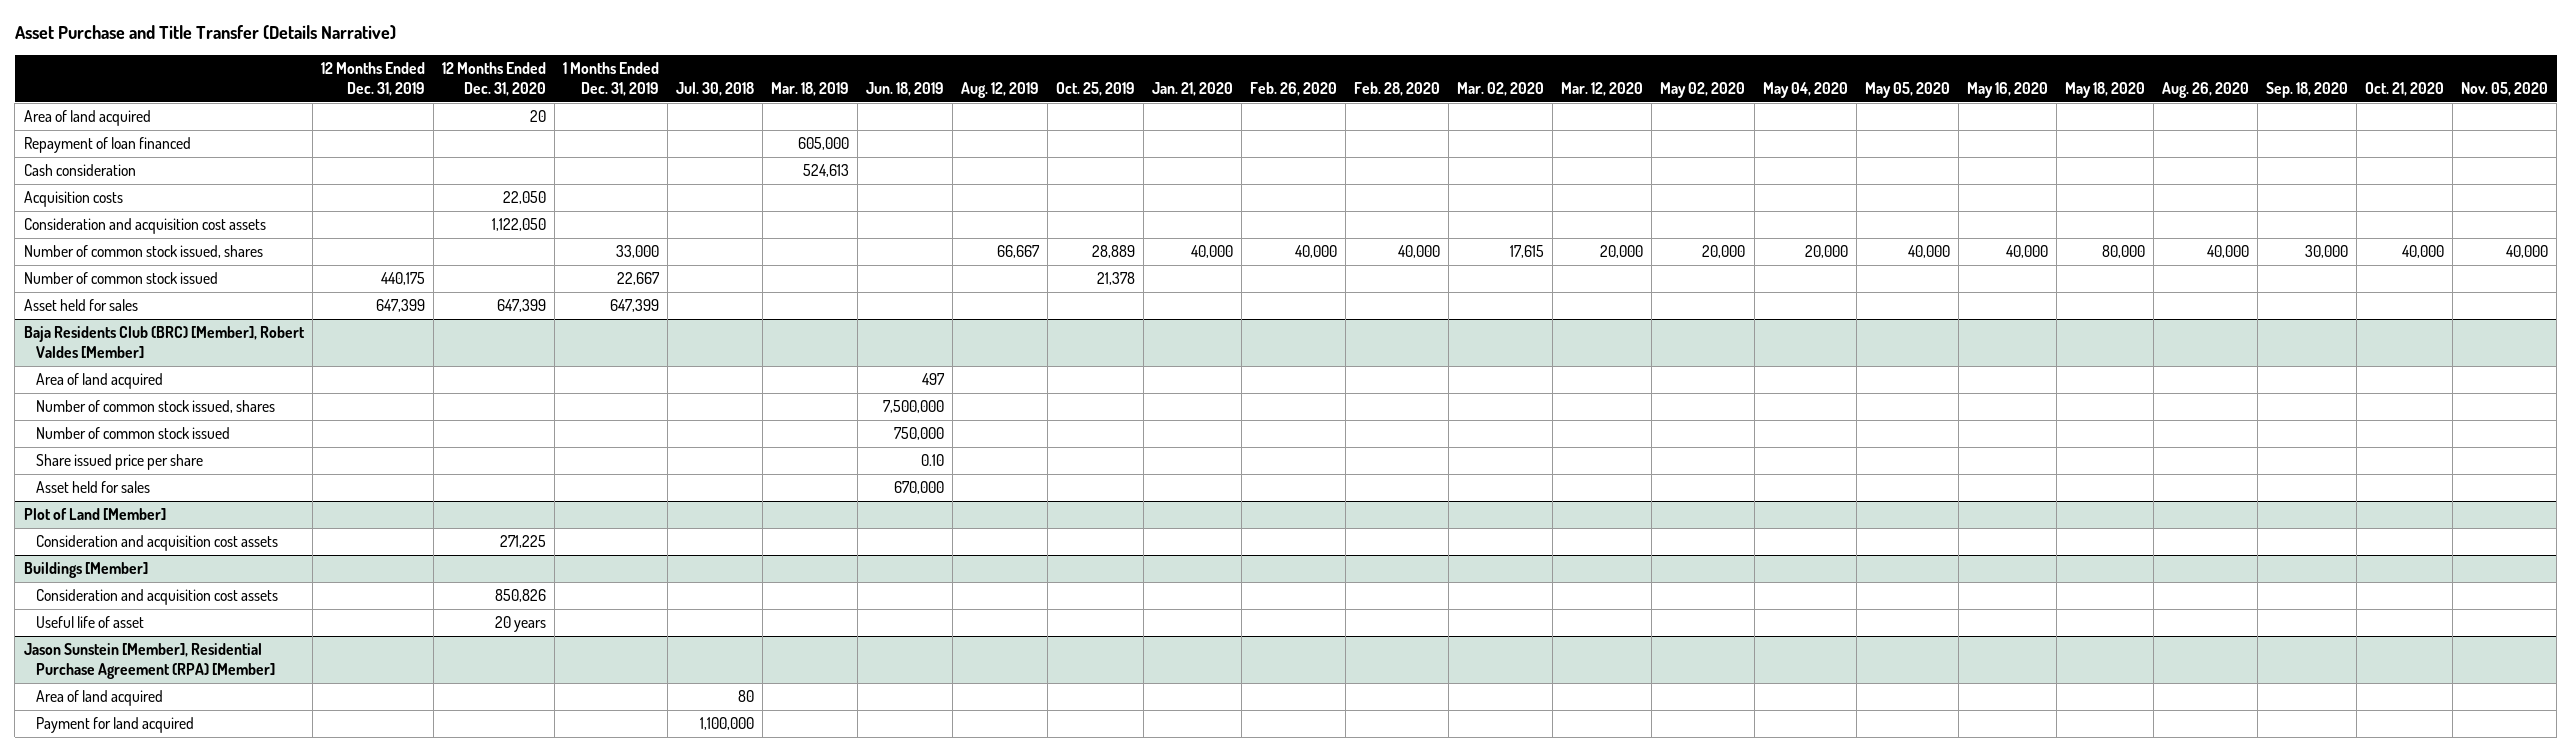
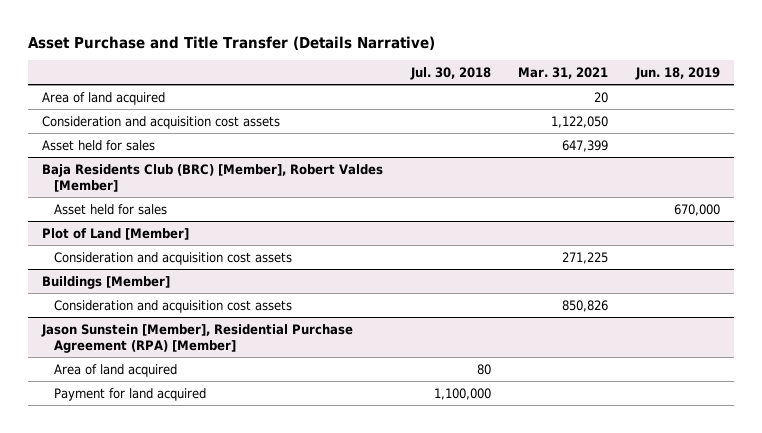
- | 12 Months Ended Dec. 31, 2019 | 12 Months Ended Dec. 31, 2020 | 1 Months Ended Dec. 31, 2019 | Jul. 30, 2018 | Mar. 18, 2019 | Jun. 18, 2019 | Aug. 12, 2019 | Oct. 25, 2019 | Jan. 21, 2020 | Feb. 26, 2020 | Feb. 28, 2020 | Mar. 02, 2020 | Mar. 12, 2020 | May 02, 2020 | May 04, 2020 | May 05, 2020 | May 16, 2020 | May 18, 2020 | Aug. 26, 2020 | Sep. 18, 2020 | Oct. 21, 2020 | Nov. 05, 2020
+ | Jul. 30, 2018 | Mar. 31, 2021 | Jun. 18, 2019
- Repayment of loan financed | | | | | 605,000 | | | | | | | | | | | | | | | | |
- Cash consideration | | | | | 524,613 | | | | | | | | | | | | | | | | |
- Acquisition costs | | 22,050 | | | | | | | | | | | | | | | | | | | |
- Number of common stock issued, shares | | | 33,000 | | | | 66,667 | 28,889 | 40,000 | 40,000 | 40,000 | 17,615 | 20,000 | 20,000 | 20,000 | 40,000 | 40,000 | 80,000 | 40,000 | 30,000 | 40,000 | 40,000
- Number of common stock issued | 440,175 | | 22,667 | | | | | 21,378 | | | | | | | | | | | | | |
@ Baja Residents Club (BRC) [Member], Robert Valdes [Member]
- Area of land acquired | | | | | | 497 | | | | | | | | | | | | | | | |
- Number of common stock issued, shares | | | | | | 7,500,000 | | | | | | | | | | | | | | | |
- Number of common stock issued | | | | | | 750,000 | | | | | | | | | | | | | | | |
- Share issued price per share | | | | | | 0.10 | | | | | | | | | | | | | | | |
@ Buildings [Member]
- Useful life of asset | | 20 years | | | | | | | | | | | | | | | | | | | |

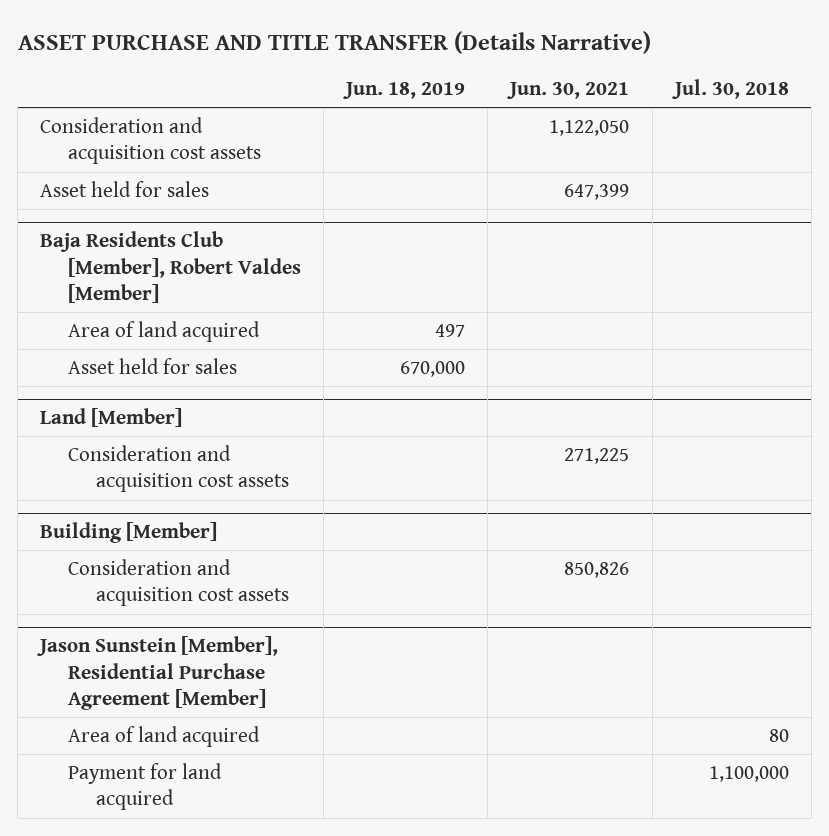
- Asset Purchase and Title Transfer (Details Narrative)
+ ASSET PURCHASE AND TITLE TRANSFER (Details Narrative)
- | Jul. 30, 2018 | Mar. 31, 2021 | Jun. 18, 2019
+ | Jun. 18, 2019 | Jun. 30, 2021 | Jul. 30, 2018
- Area of land acquired | | 20 |
- Baja Residents Club (BRC) [Member], Robert Valdes [Member]
+ Baja Residents Club [Member], Robert Valdes [Member]
+ Area of land acquired | 497 | |
- Plot of Land [Member]
+ Land [Member]
- Buildings [Member]
+ Building [Member]
- Jason Sunstein [Member], Residential Purchase Agreement (RPA) [Member]
+ Jason Sunstein [Member], Residential Purchase Agreement [Member]

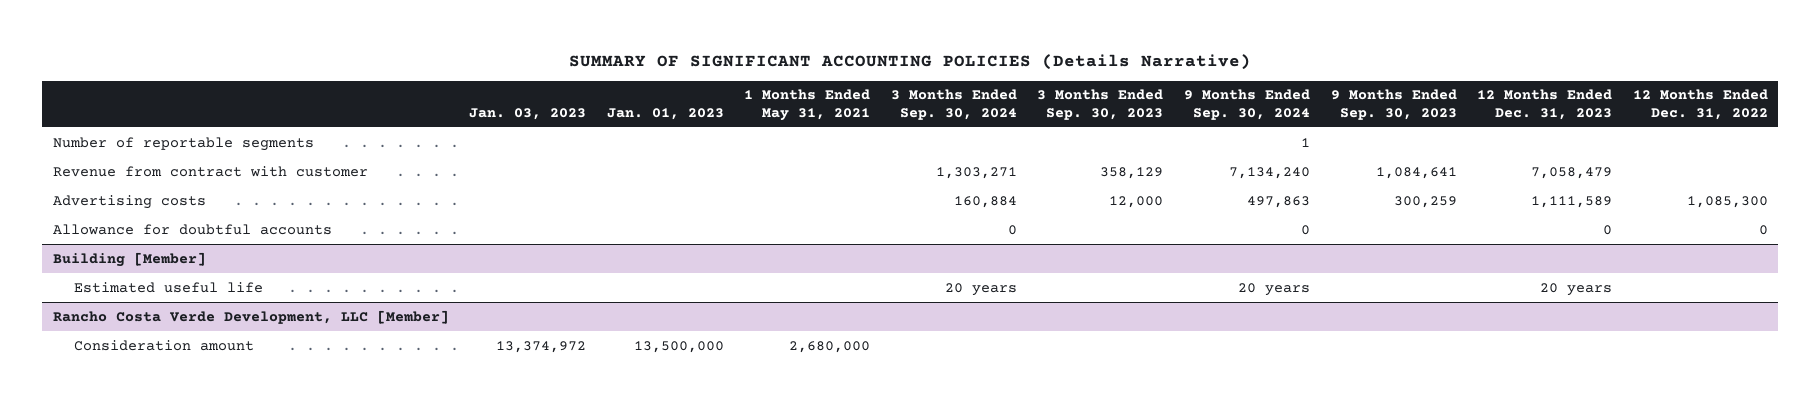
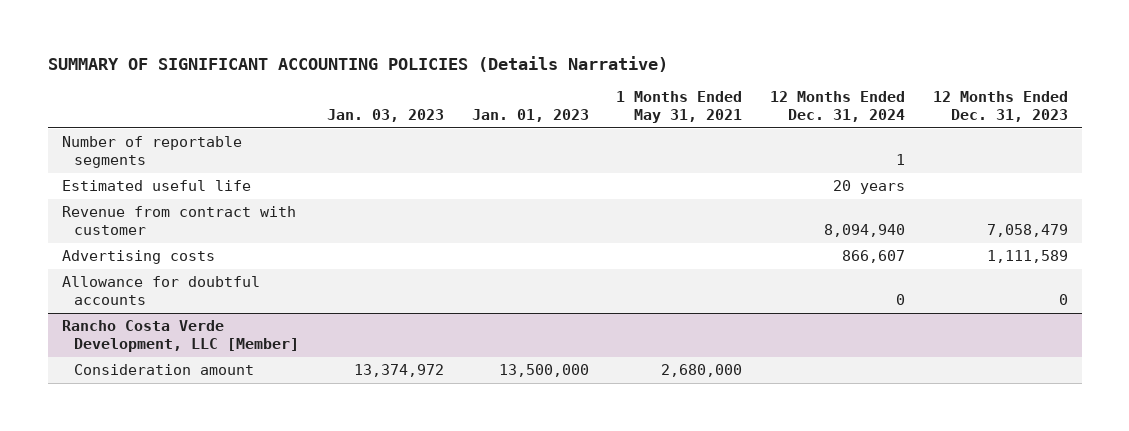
- | Jan. 03, 2023 | Jan. 01, 2023 | 1 Months Ended May 31, 2021 | 3 Months Ended Sep. 30, 2024 | 3 Months Ended Sep. 30, 2023 | 9 Months Ended Sep. 30, 2024 | 9 Months Ended Sep. 30, 2023 | 12 Months Ended Dec. 31, 2023 | 12 Months Ended Dec. 31, 2022
+ | Jan. 03, 2023 | Jan. 01, 2023 | 1 Months Ended May 31, 2021 | 12 Months Ended Dec. 31, 2024 | 12 Months Ended Dec. 31, 2023
+ Estimated useful life | | | | 20 years |
- Building [Member]
- Estimated useful life | | | | 20 years | | 20 years | | 20 years |

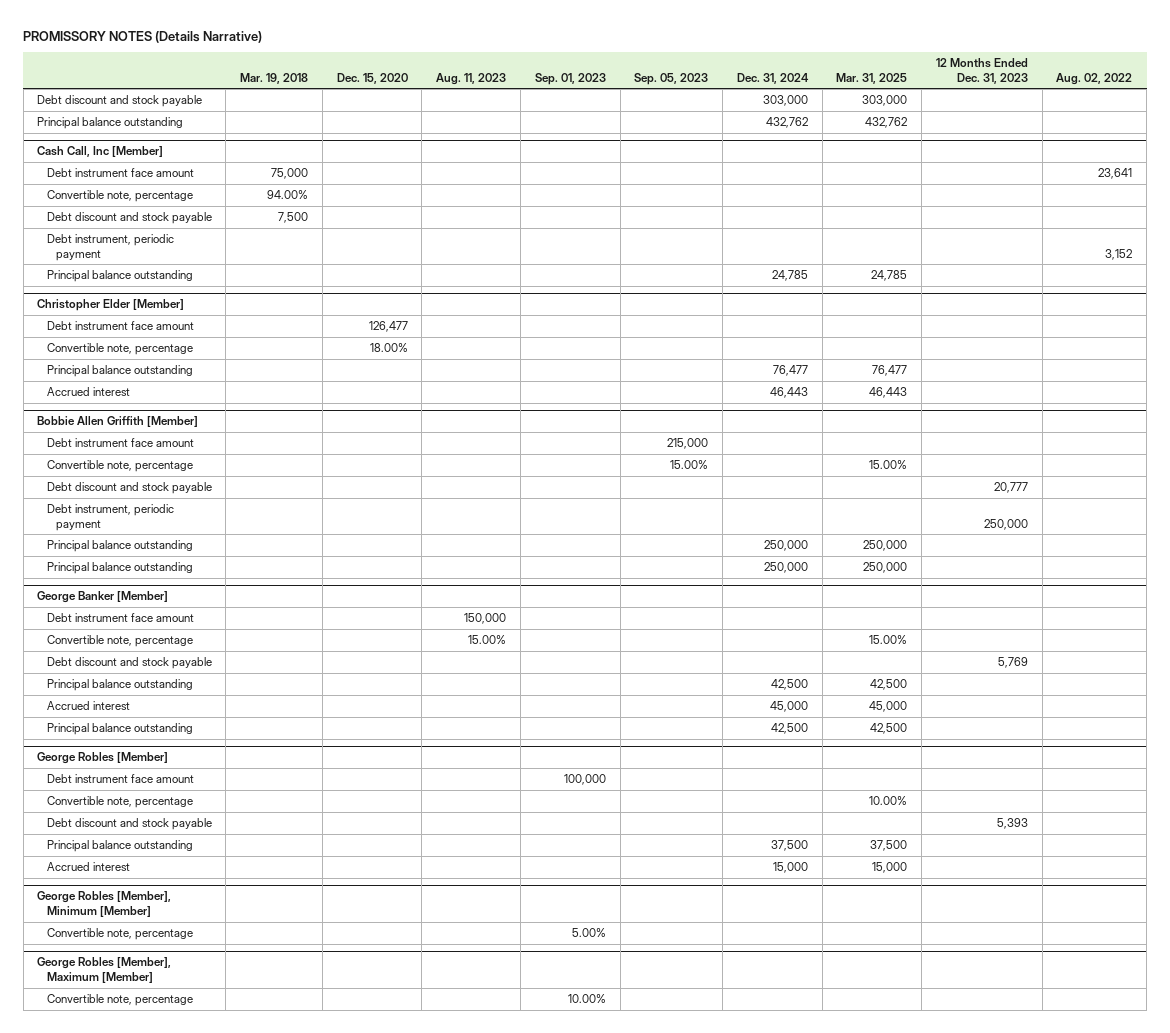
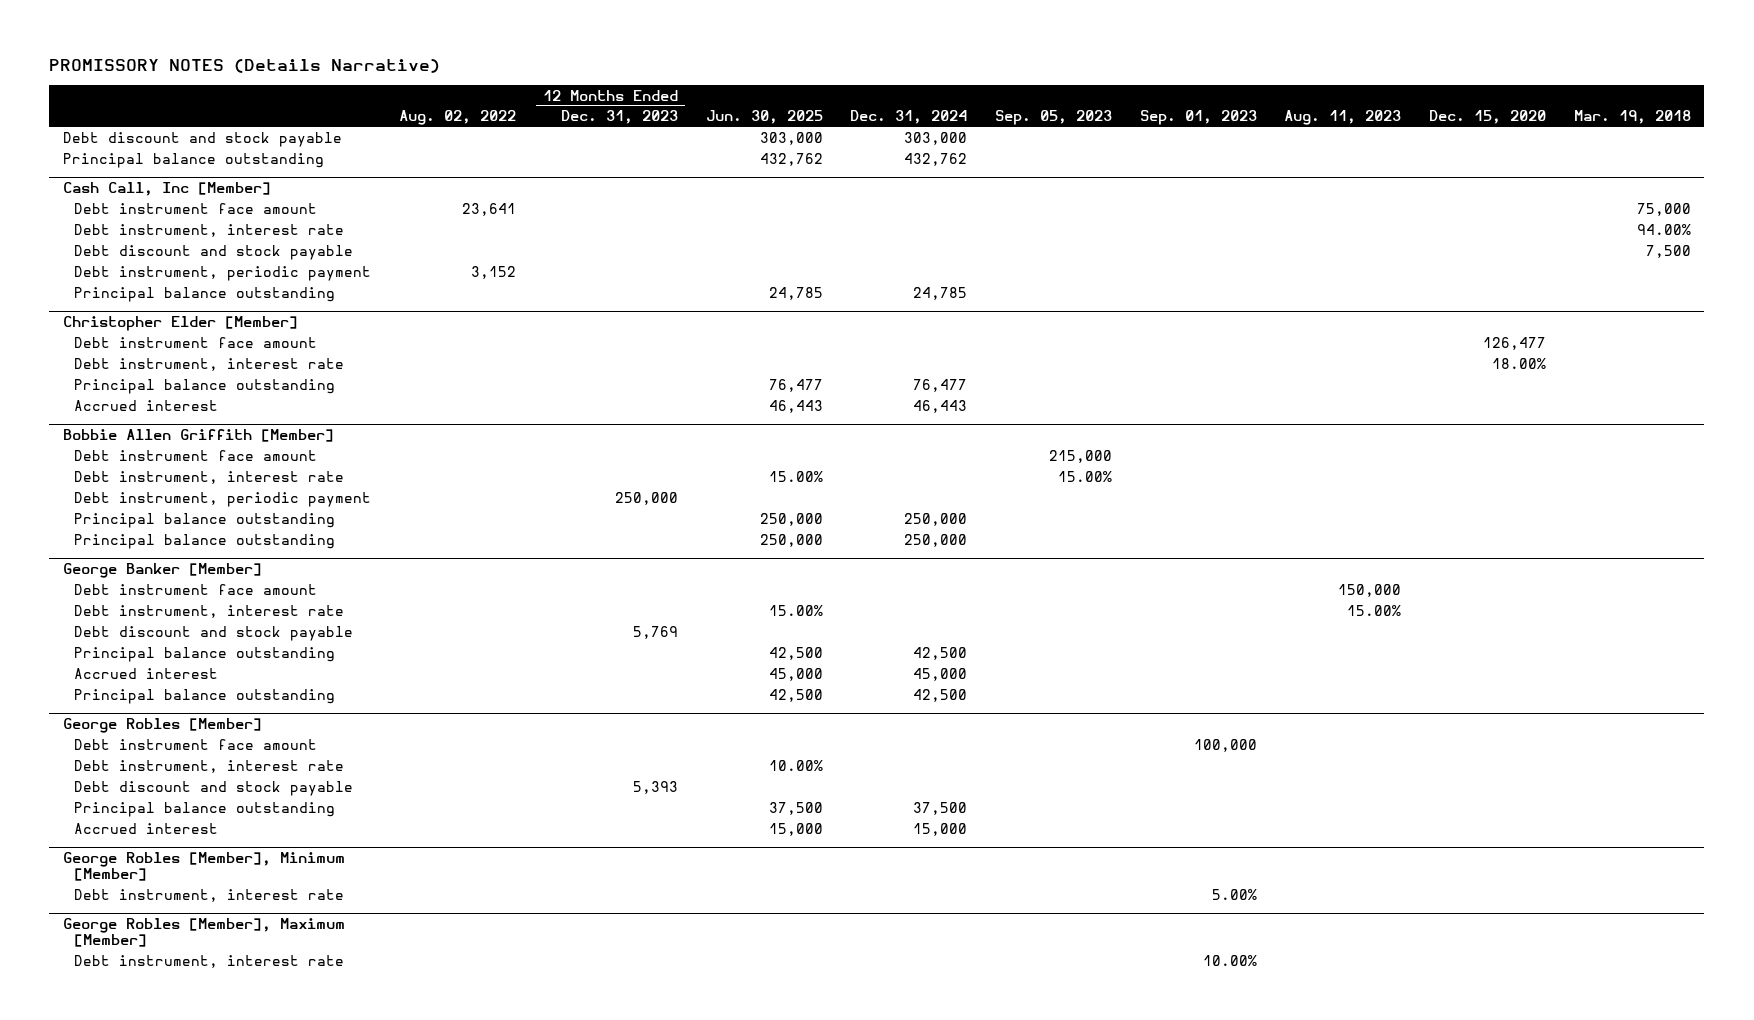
- | Mar. 19, 2018 | Dec. 15, 2020 | Aug. 11, 2023 | Sep. 01, 2023 | Sep. 05, 2023 | Dec. 31, 2024 | Mar. 31, 2025 | 12 Months Ended Dec. 31, 2023 | Aug. 02, 2022
+ | Aug. 02, 2022 | 12 Months Ended Dec. 31, 2023 | Jun. 30, 2025 | Dec. 31, 2024 | Sep. 05, 2023 | Sep. 01, 2023 | Aug. 11, 2023 | Dec. 15, 2020 | Mar. 19, 2018
@ Cash Call, Inc [Member]
- Convertible note, percentage | 94.00% | | | | | | | |
+ Debt instrument, interest rate | | | | | | | | | 94.00%
@ Christopher Elder [Member]
- Convertible note, percentage | | 18.00% | | | | | | |
+ Debt instrument, interest rate | | | | | | | | 18.00% |
@ Bobbie Allen Griffith [Member]
- Convertible note, percentage | | | | | 15.00% | | 15.00% | |
- Debt discount and stock payable | | | | | | | | 20,777 |
+ Debt instrument, interest rate | | | 15.00% | | 15.00% | | | |
@ George Banker [Member]
- Convertible note, percentage | | | 15.00% | | | | 15.00% | |
+ Debt instrument, interest rate | | | 15.00% | | | | 15.00% | |
@ George Robles [Member]
- Convertible note, percentage | | | | | | | 10.00% | |
+ Debt instrument, interest rate | | | 10.00% | | | | | |
@ George Robles [Member], Minimum [Member]
- Convertible note, percentage | | | | 5.00% | | | | |
+ Debt instrument, interest rate | | | | | | 5.00% | | |
@ George Robles [Member], Maximum [Member]
- Convertible note, percentage | | | | 10.00% | | | | |
+ Debt instrument, interest rate | | | | | | 10.00% | | |

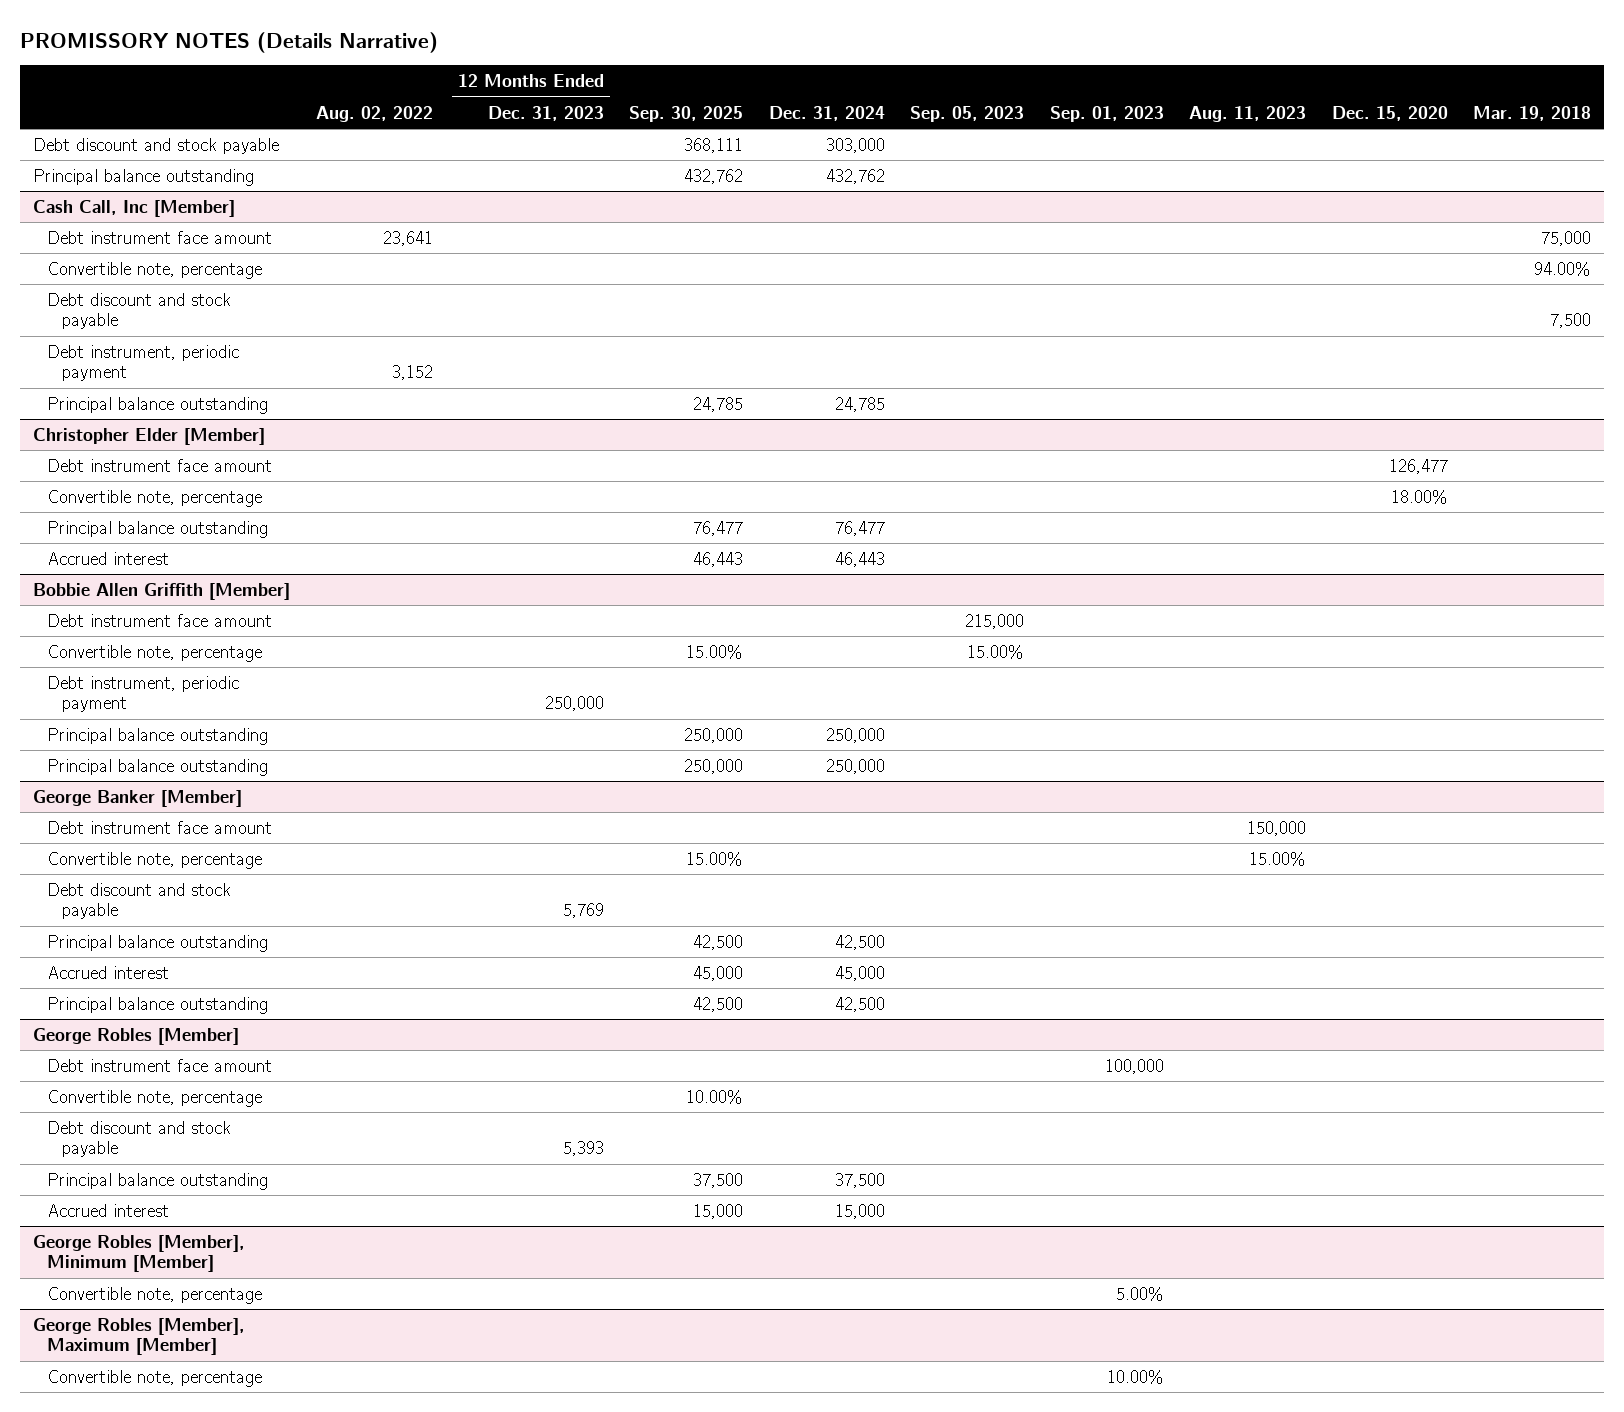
- | Aug. 02, 2022 | 12 Months Ended Dec. 31, 2023 | Jun. 30, 2025 | Dec. 31, 2024 | Sep. 05, 2023 | Sep. 01, 2023 | Aug. 11, 2023 | Dec. 15, 2020 | Mar. 19, 2018
+ | Aug. 02, 2022 | 12 Months Ended Dec. 31, 2023 | Sep. 30, 2025 | Dec. 31, 2024 | Sep. 05, 2023 | Sep. 01, 2023 | Aug. 11, 2023 | Dec. 15, 2020 | Mar. 19, 2018
@ Cash Call, Inc [Member]
- Debt instrument, interest rate | | | | | | | | | 94.00%
+ Convertible note, percentage | | | | | | | | | 94.00%
@ Christopher Elder [Member]
- Debt instrument, interest rate | | | | | | | | 18.00% |
+ Convertible note, percentage | | | | | | | | 18.00% |
@ Bobbie Allen Griffith [Member]
- Debt instrument, interest rate | | | 15.00% | | 15.00% | | | |
+ Convertible note, percentage | | | 15.00% | | 15.00% | | | |
@ George Banker [Member]
- Debt instrument, interest rate | | | 15.00% | | | | 15.00% | |
+ Convertible note, percentage | | | 15.00% | | | | 15.00% | |
@ George Robles [Member]
- Debt instrument, interest rate | | | 10.00% | | | | | |
+ Convertible note, percentage | | | 10.00% | | | | | |
@ George Robles [Member], Minimum [Member]
- Debt instrument, interest rate | | | | | | 5.00% | | |
+ Convertible note, percentage | | | | | | 5.00% | | |
@ George Robles [Member], Maximum [Member]
- Debt instrument, interest rate | | | | | | 10.00% | | |
+ Convertible note, percentage | | | | | | 10.00% | | |

